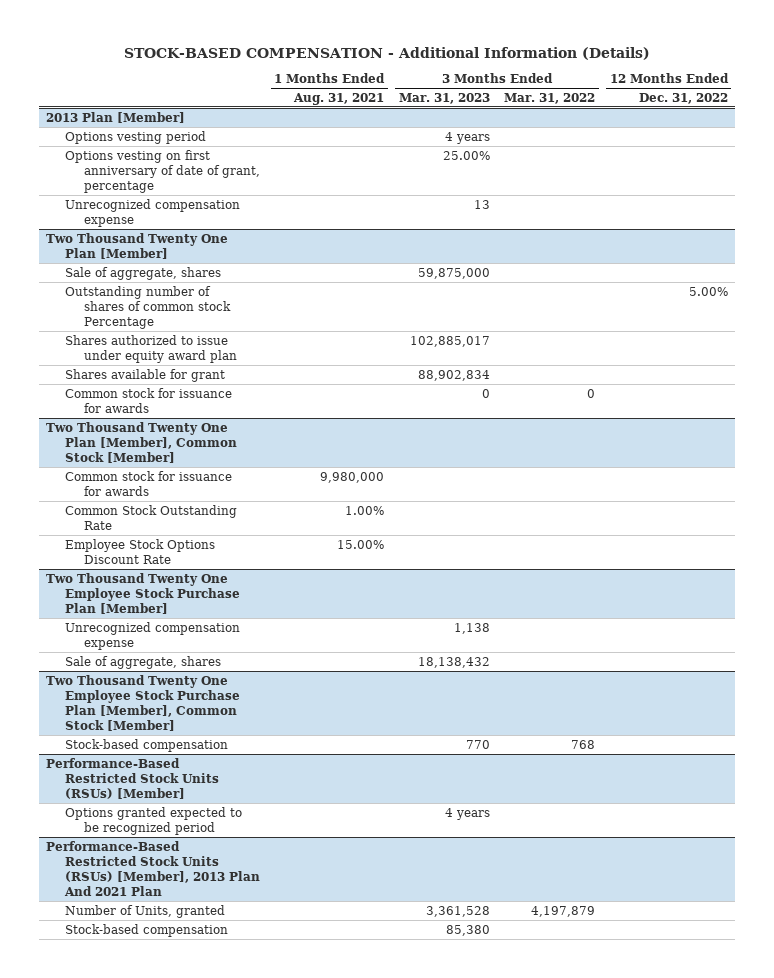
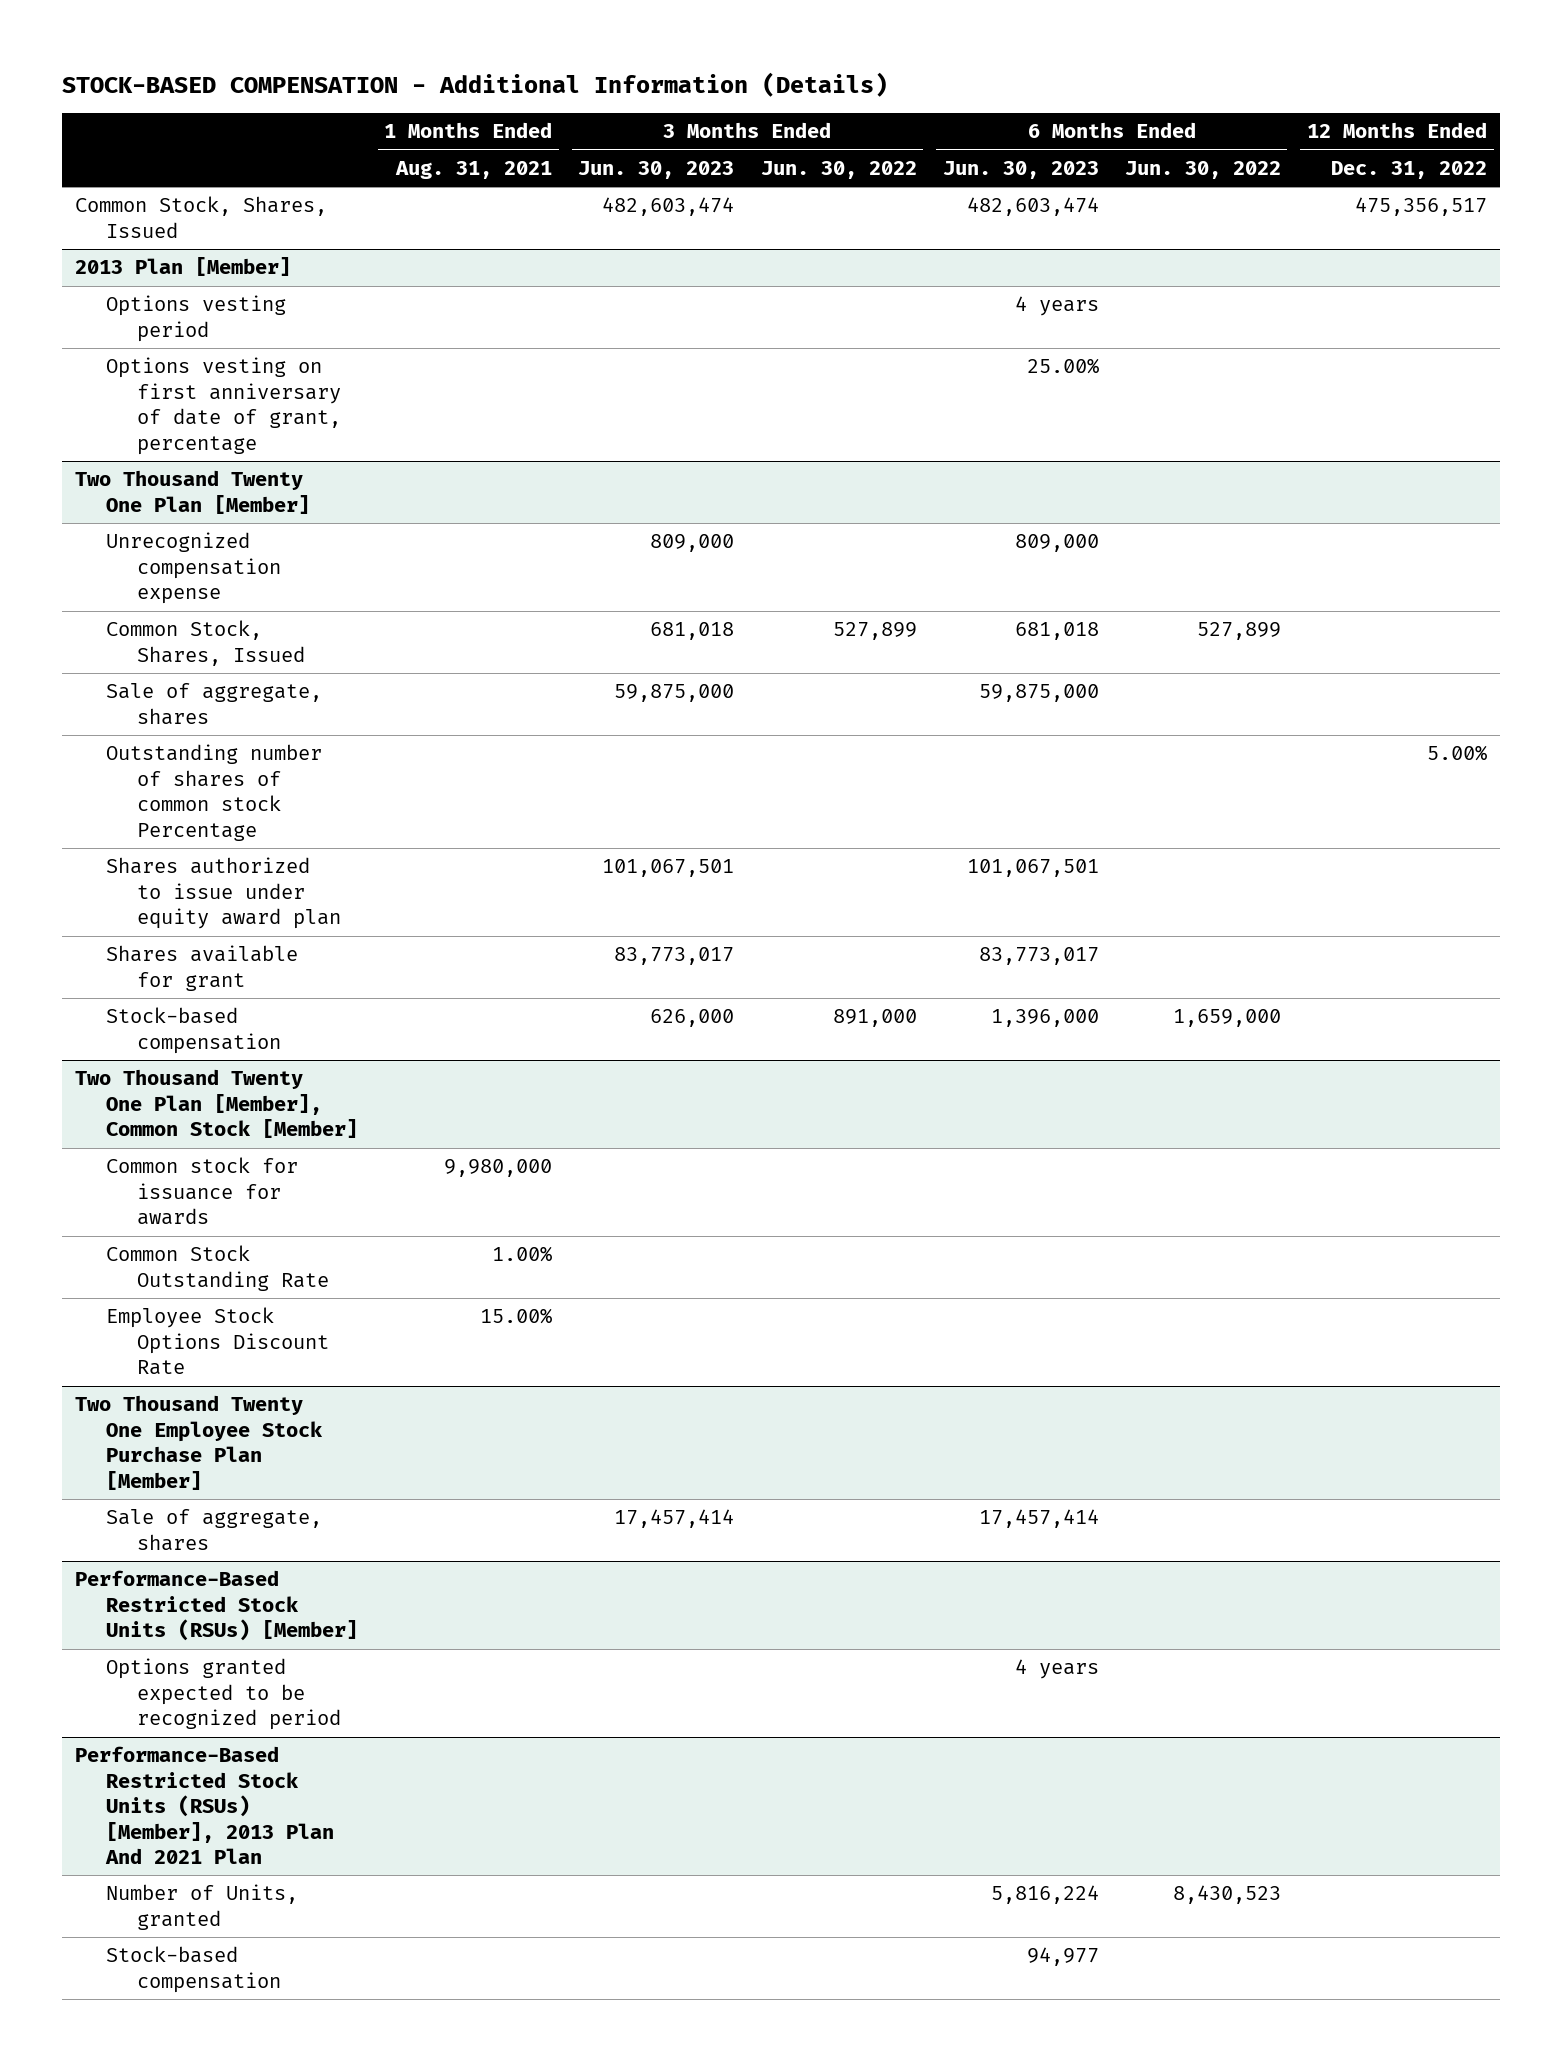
- | 1 Months Ended Aug. 31, 2021 | 3 Months Ended Mar. 31, 2023 | 3 Months Ended Mar. 31, 2022 | 12 Months Ended Dec. 31, 2022
+ | 1 Months Ended Aug. 31, 2021 | 3 Months Ended Jun. 30, 2023 | 3 Months Ended Jun. 30, 2022 | 6 Months Ended Jun. 30, 2023 | 6 Months Ended Jun. 30, 2022 | 12 Months Ended Dec. 31, 2022
+ Common Stock, Shares, Issued | | 482,603,474 | | 482,603,474 | | 475,356,517
@ 2013 Plan [Member]
- Unrecognized compensation expense | | 13 | |
@ Two Thousand Twenty One Plan [Member]
+ Unrecognized compensation expense | | 809,000 | | 809,000 | |
+ Common Stock, Shares, Issued | | 681,018 | 527,899 | 681,018 | 527,899 |
- Common stock for issuance for awards | | 0 | 0 |
+ Stock-based compensation | | 626,000 | 891,000 | 1,396,000 | 1,659,000 |
@ Two Thousand Twenty One Employee Stock Purchase Plan [Member]
- Unrecognized compensation expense | | 1,138 | |
- Two Thousand Twenty One Employee Stock Purchase Plan [Member], Common Stock [Member]
- Stock-based compensation | | 770 | 768 |

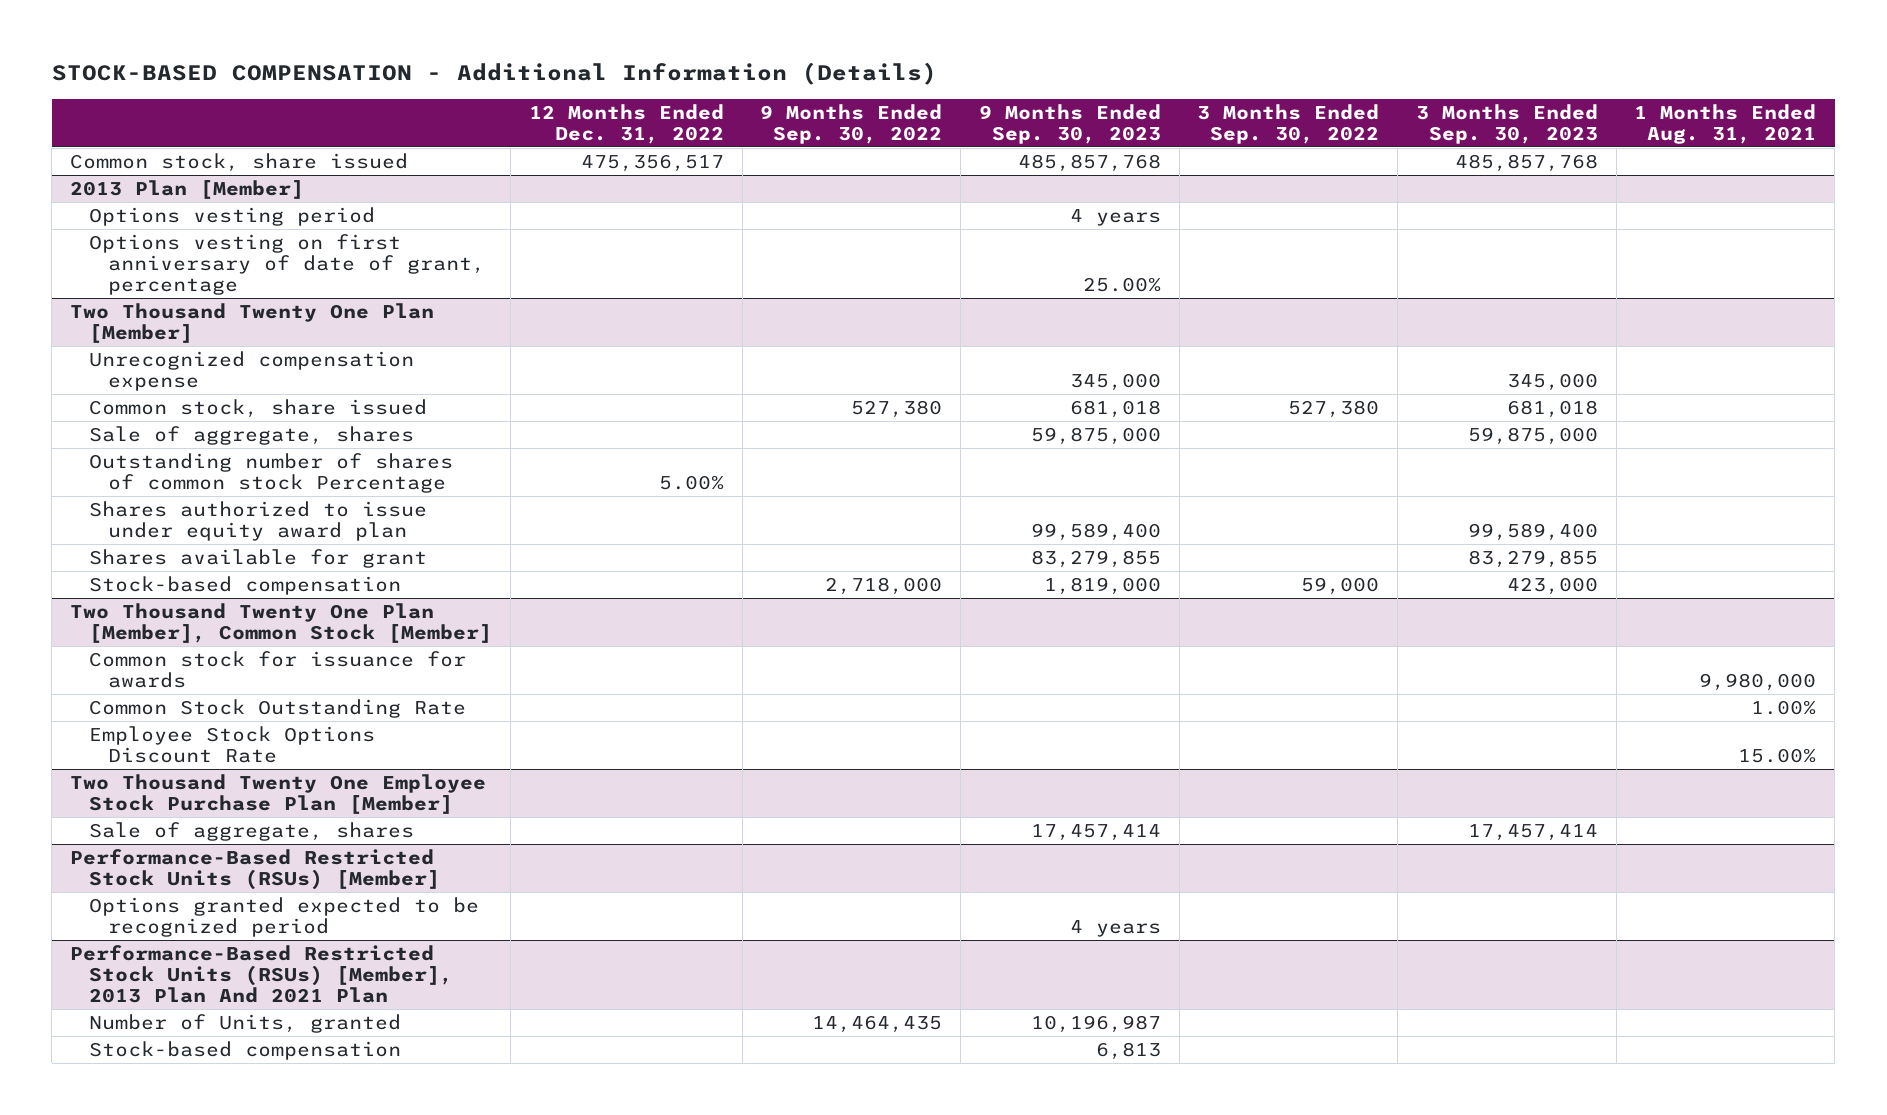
- | 1 Months Ended Aug. 31, 2021 | 3 Months Ended Jun. 30, 2023 | 3 Months Ended Jun. 30, 2022 | 6 Months Ended Jun. 30, 2023 | 6 Months Ended Jun. 30, 2022 | 12 Months Ended Dec. 31, 2022
+ | 12 Months Ended Dec. 31, 2022 | 9 Months Ended Sep. 30, 2022 | 9 Months Ended Sep. 30, 2023 | 3 Months Ended Sep. 30, 2022 | 3 Months Ended Sep. 30, 2023 | 1 Months Ended Aug. 31, 2021
- Common Stock, Shares, Issued | | 482,603,474 | | 482,603,474 | | 475,356,517
+ Common stock, share issued | 475,356,517 | | 485,857,768 | | 485,857,768 |
@ Two Thousand Twenty One Plan [Member]
- Common Stock, Shares, Issued | | 681,018 | 527,899 | 681,018 | 527,899 |
+ Common stock, share issued | | 527,380 | 681,018 | 527,380 | 681,018 |

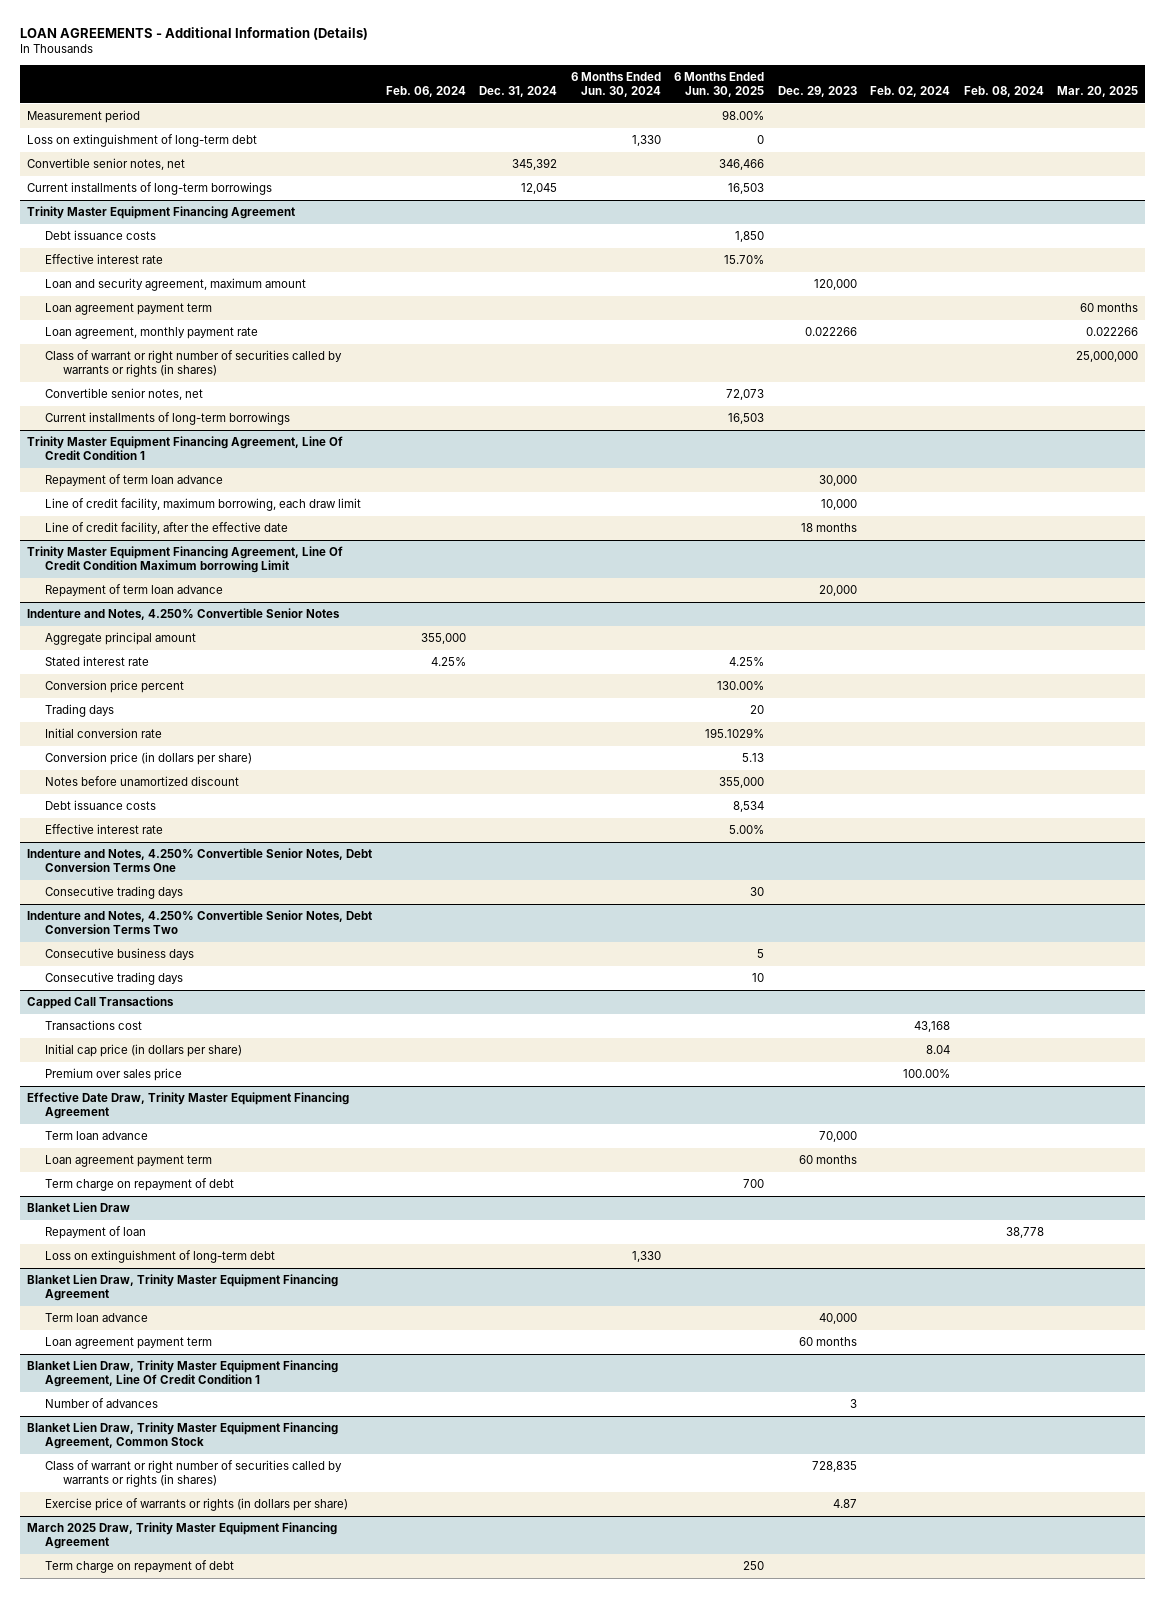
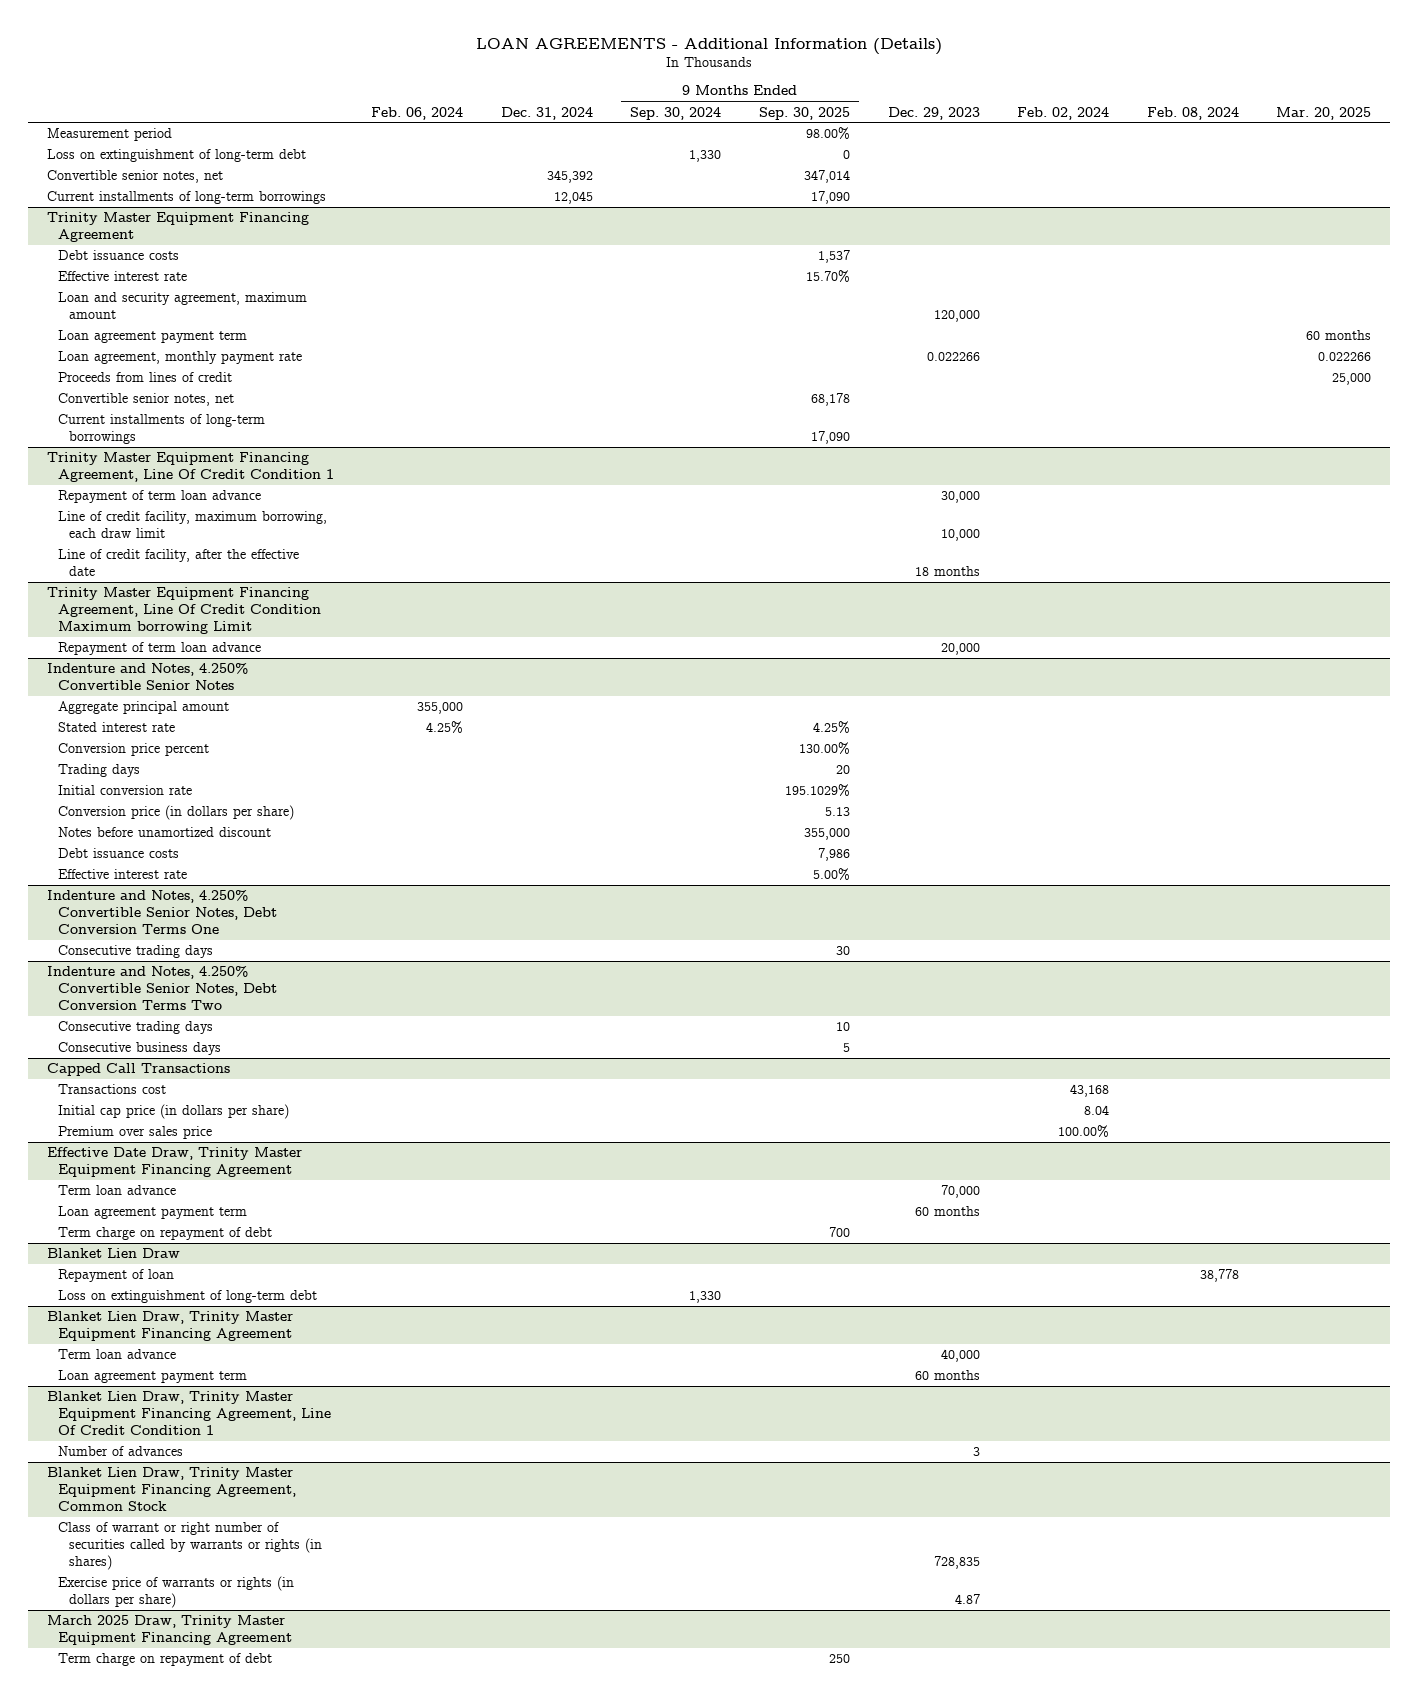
- | Feb. 06, 2024 | Dec. 31, 2024 | 6 Months Ended Jun. 30, 2024 | 6 Months Ended Jun. 30, 2025 | Dec. 29, 2023 | Feb. 02, 2024 | Feb. 08, 2024 | Mar. 20, 2025
+ | Feb. 06, 2024 | Dec. 31, 2024 | 9 Months Ended Sep. 30, 2024 | 9 Months Ended Sep. 30, 2025 | Dec. 29, 2023 | Feb. 02, 2024 | Feb. 08, 2024 | Mar. 20, 2025
@ Trinity Master Equipment Financing Agreement
- Class of warrant or right number of securities called by warrants or rights (in shares) | | | | | | | | 25,000,000
+ Proceeds from lines of credit | | | | | | | | 25,000
@ Indenture and Notes, 4.250% Convertible Senior Notes, Debt Conversion Terms Two
moved down: Consecutive business days | | | | 5 | | | |

